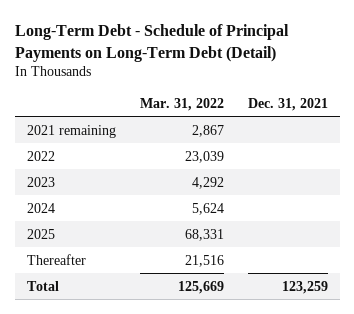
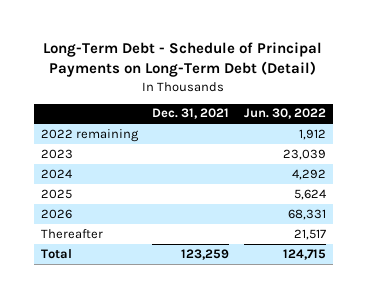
- | Mar. 31, 2022 | Dec. 31, 2021
+ | Dec. 31, 2021 | Jun. 30, 2022
- 2021 remaining | 2,867 |
- 2022 | 23,039 |
+ 2022 remaining | | 1,912
+ 2026 | | 68,331

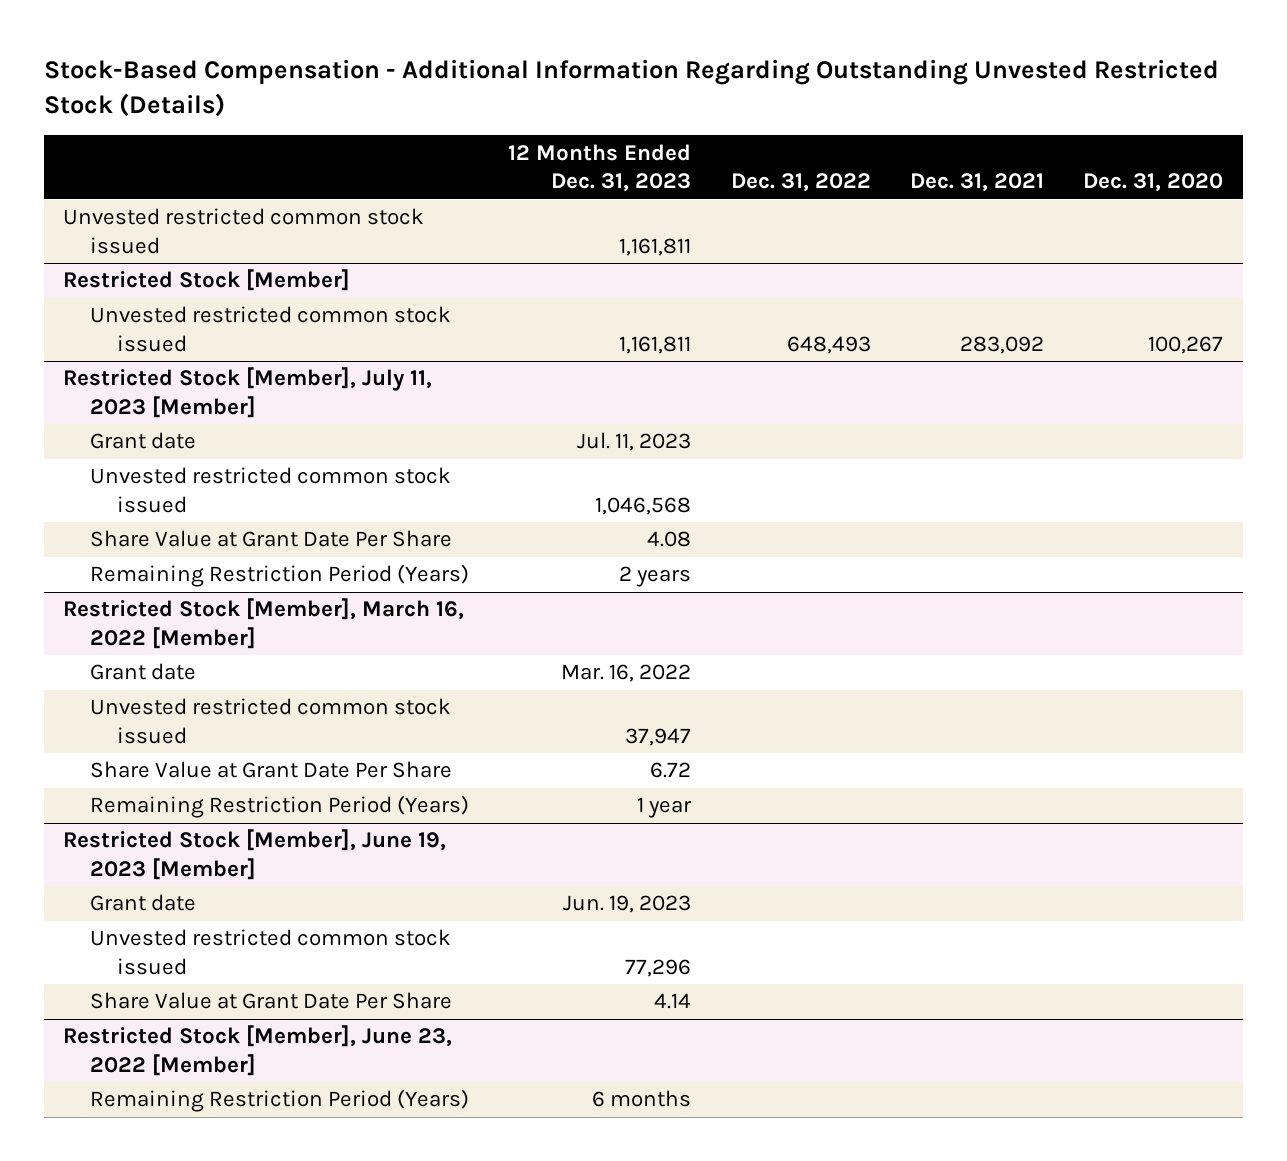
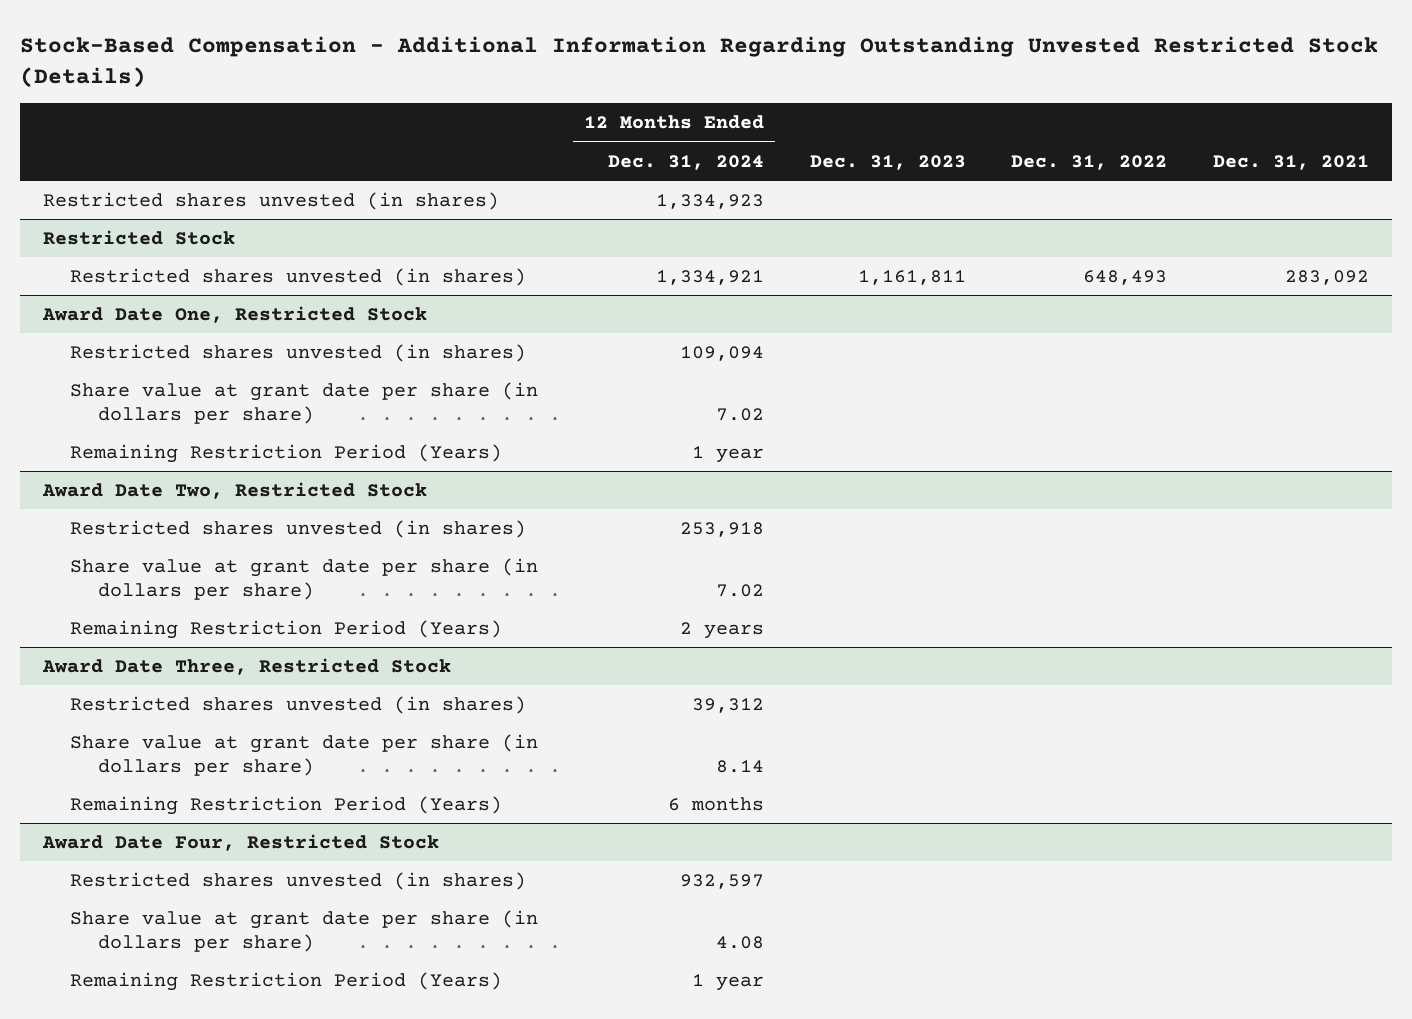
- | 12 Months Ended Dec. 31, 2023 | Dec. 31, 2022 | Dec. 31, 2021 | Dec. 31, 2020
+ | 12 Months Ended Dec. 31, 2024 | Dec. 31, 2023 | Dec. 31, 2022 | Dec. 31, 2021
- Unvested restricted common stock issued | 1,161,811 | | |
- Restricted Stock [Member]
- Unvested restricted common stock issued | 1,161,811 | 648,493 | 283,092 | 100,267
- Restricted Stock [Member], July 11, 2023 [Member]
- Grant date | Jul. 11, 2023 | | |
- Unvested restricted common stock issued | 1,046,568 | | |
- Share Value at Grant Date Per Share | 4.08 | | |
- Remaining Restriction Period (Years) | 2 years | | |
- Restricted Stock [Member], March 16, 2022 [Member]
- Grant date | Mar. 16, 2022 | | |
- Unvested restricted common stock issued | 37,947 | | |
- Share Value at Grant Date Per Share | 6.72 | | |
- Remaining Restriction Period (Years) | 1 year | | |
- Restricted Stock [Member], June 19, 2023 [Member]
- Grant date | Jun. 19, 2023 | | |
- Unvested restricted common stock issued | 77,296 | | |
- Share Value at Grant Date Per Share | 4.14 | | |
- Restricted Stock [Member], June 23, 2022 [Member]
- Remaining Restriction Period (Years) | 6 months | | |
+ Restricted shares unvested (in shares) | 1,334,923 | | |
+ Restricted Stock
+ Restricted shares unvested (in shares) | 1,334,921 | 1,161,811 | 648,493 | 283,092
+ Award Date One, Restricted Stock
+ Restricted shares unvested (in shares) | 109,094 | | |
+ Share value at grant date per share (in dollars per share) | 7.02 | | |
+ Remaining Restriction Period (Years) | 1 year | | |
+ Award Date Two, Restricted Stock
+ Restricted shares unvested (in shares) | 253,918 | | |
+ Share value at grant date per share (in dollars per share) | 7.02 | | |
+ Remaining Restriction Period (Years) | 2 years | | |
+ Award Date Three, Restricted Stock
+ Restricted shares unvested (in shares) | 39,312 | | |
+ Share value at grant date per share (in dollars per share) | 8.14 | | |
+ Remaining Restriction Period (Years) | 6 months | | |
+ Award Date Four, Restricted Stock
+ Restricted shares unvested (in shares) | 932,597 | | |
+ Share value at grant date per share (in dollars per share) | 4.08 | | |
+ Remaining Restriction Period (Years) | 1 year | | |

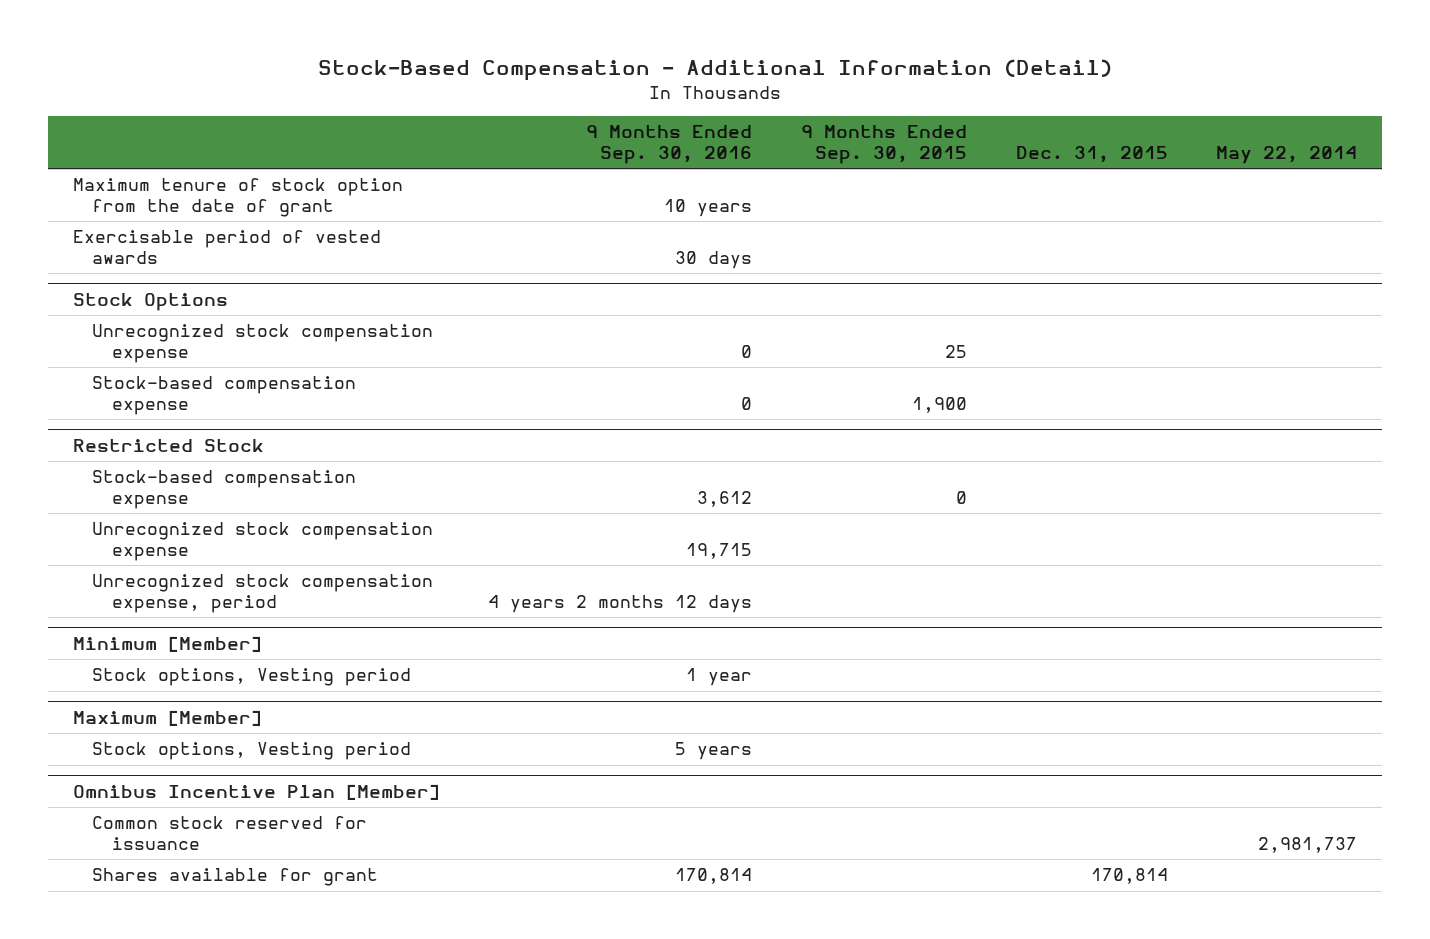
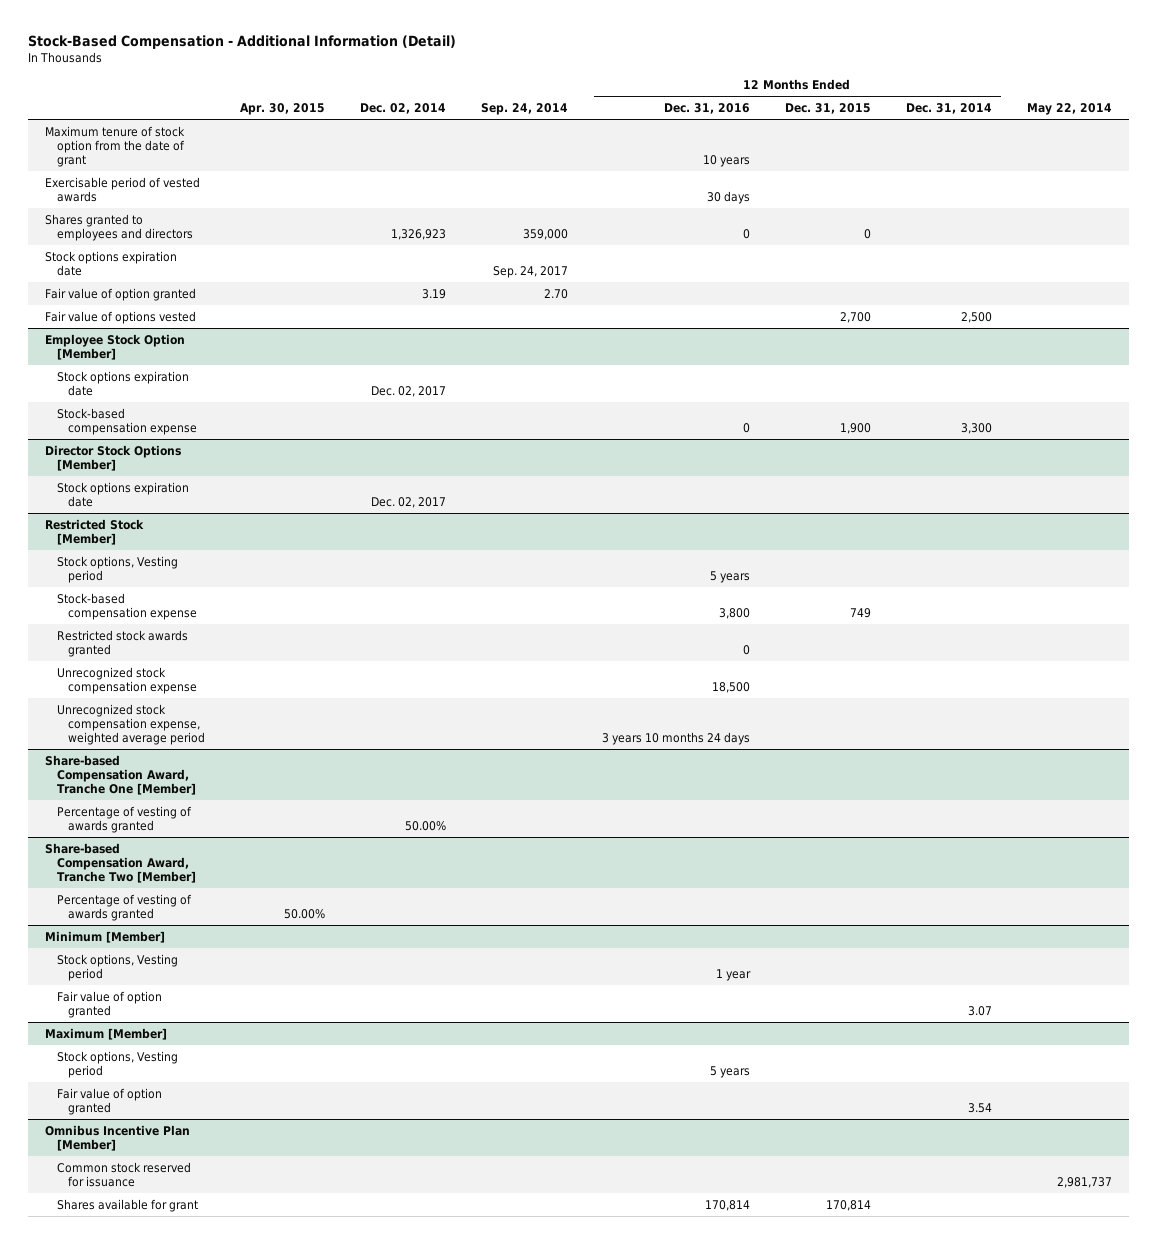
- | 9 Months Ended Sep. 30, 2016 | 9 Months Ended Sep. 30, 2015 | Dec. 31, 2015 | May 22, 2014
+ | Apr. 30, 2015 | Dec. 02, 2014 | Sep. 24, 2014 | 12 Months Ended Dec. 31, 2016 | 12 Months Ended Dec. 31, 2015 | 12 Months Ended Dec. 31, 2014 | May 22, 2014
- Stock Options
- Unrecognized stock compensation expense | 0 | 25 | |
+ Shares granted to employees and directors | | 1,326,923 | 359,000 | 0 | 0 | |
+ Stock options expiration date | | | Sep. 24, 2017 | | | |
+ Fair value of option granted | | 3.19 | 2.70 | | | |
+ Fair value of options vested | | | | | 2,700 | 2,500 |
+ Employee Stock Option [Member]
+ Stock options expiration date | | Dec. 02, 2017 | | | | |
- Restricted Stock
+ Director Stock Options [Member]
+ Stock options expiration date | | Dec. 02, 2017 | | | | |
+ Restricted Stock [Member]
+ Stock options, Vesting period | | | | 5 years | | |
+ Restricted stock awards granted | | | | 0 | | |
- Unrecognized stock compensation expense, period | 4 years 2 months 12 days | | |
+ Unrecognized stock compensation expense, weighted average period | | | | 3 years 10 months 24 days | | |
+ Share-based Compensation Award, Tranche One [Member]
+ Percentage of vesting of awards granted | | 50.00% | | | | |
+ Share-based Compensation Award, Tranche Two [Member]
+ Percentage of vesting of awards granted | 50.00% | | | | | |
@ Minimum [Member]
+ Fair value of option granted | | | | | | 3.07 |
@ Maximum [Member]
+ Fair value of option granted | | | | | | 3.54 |

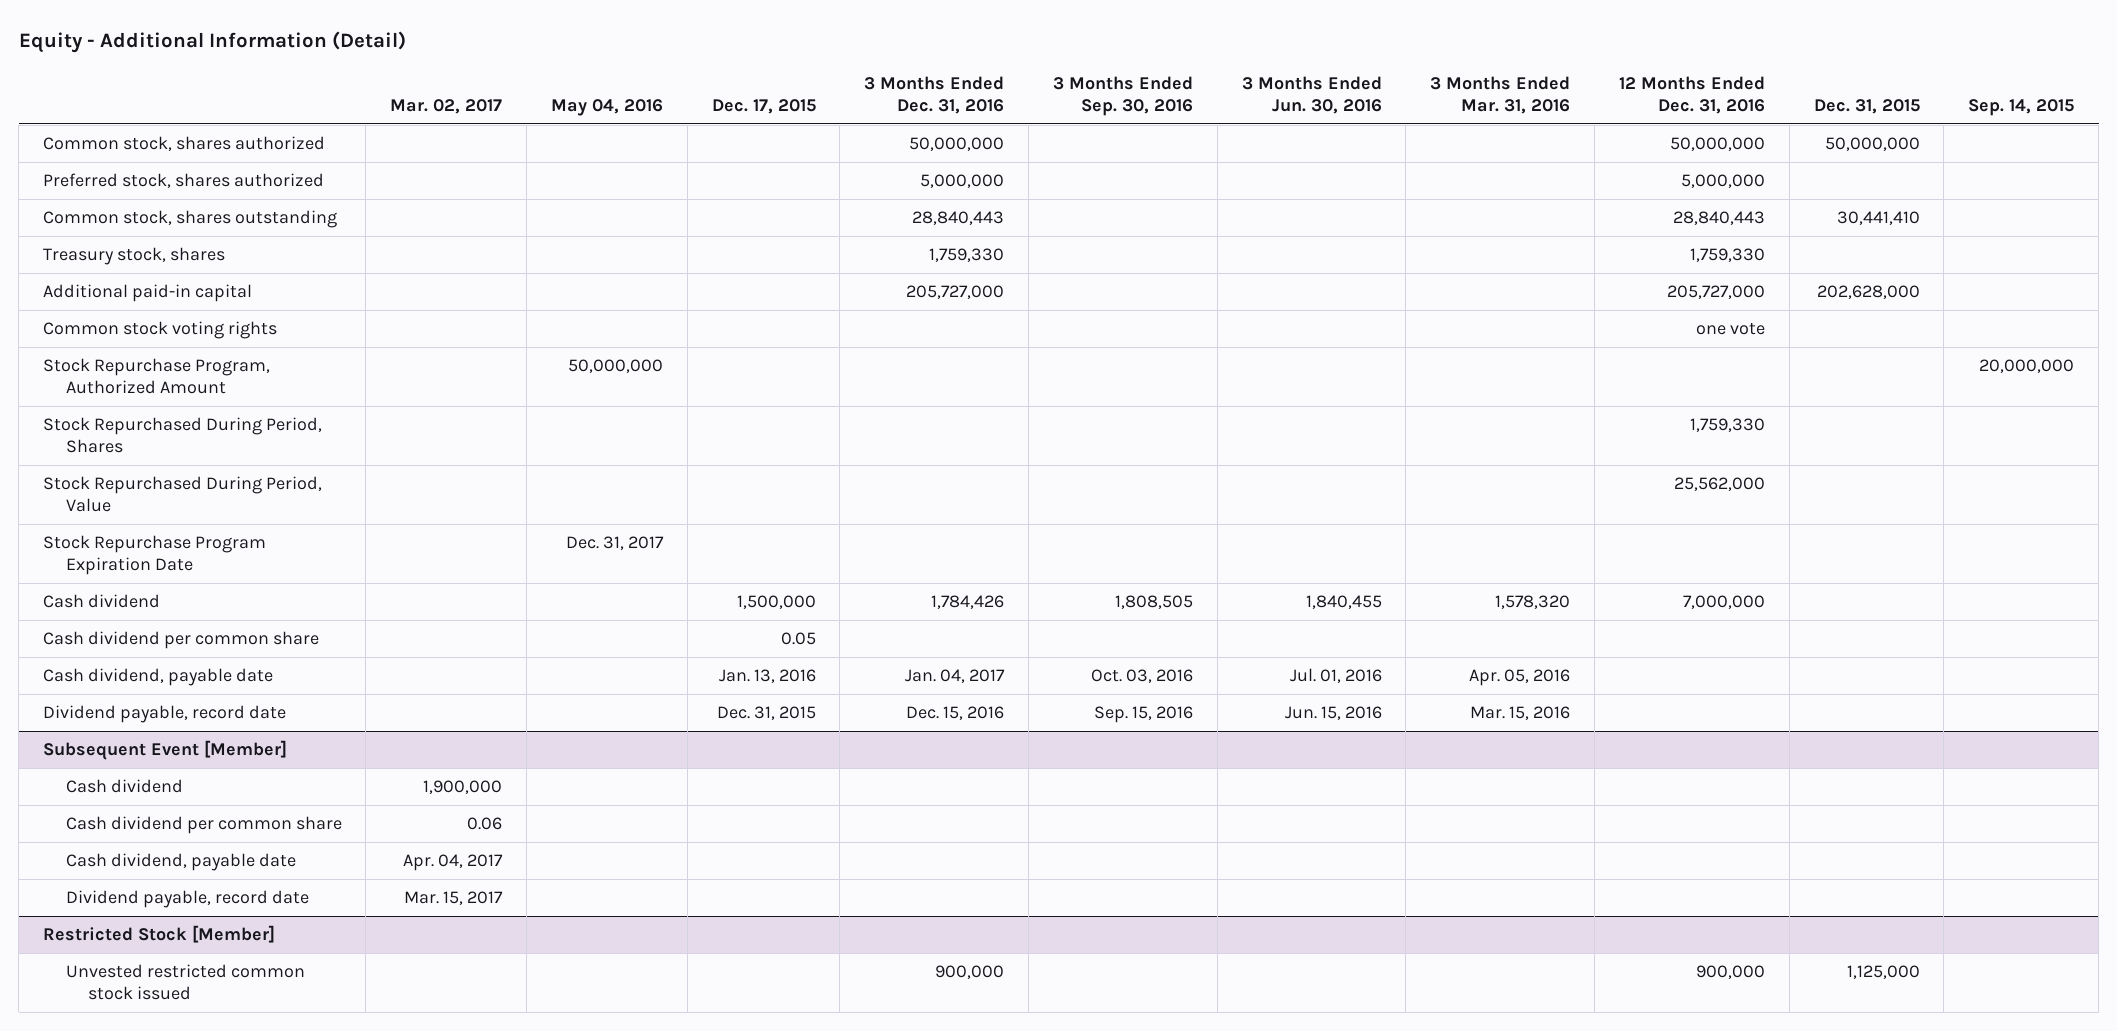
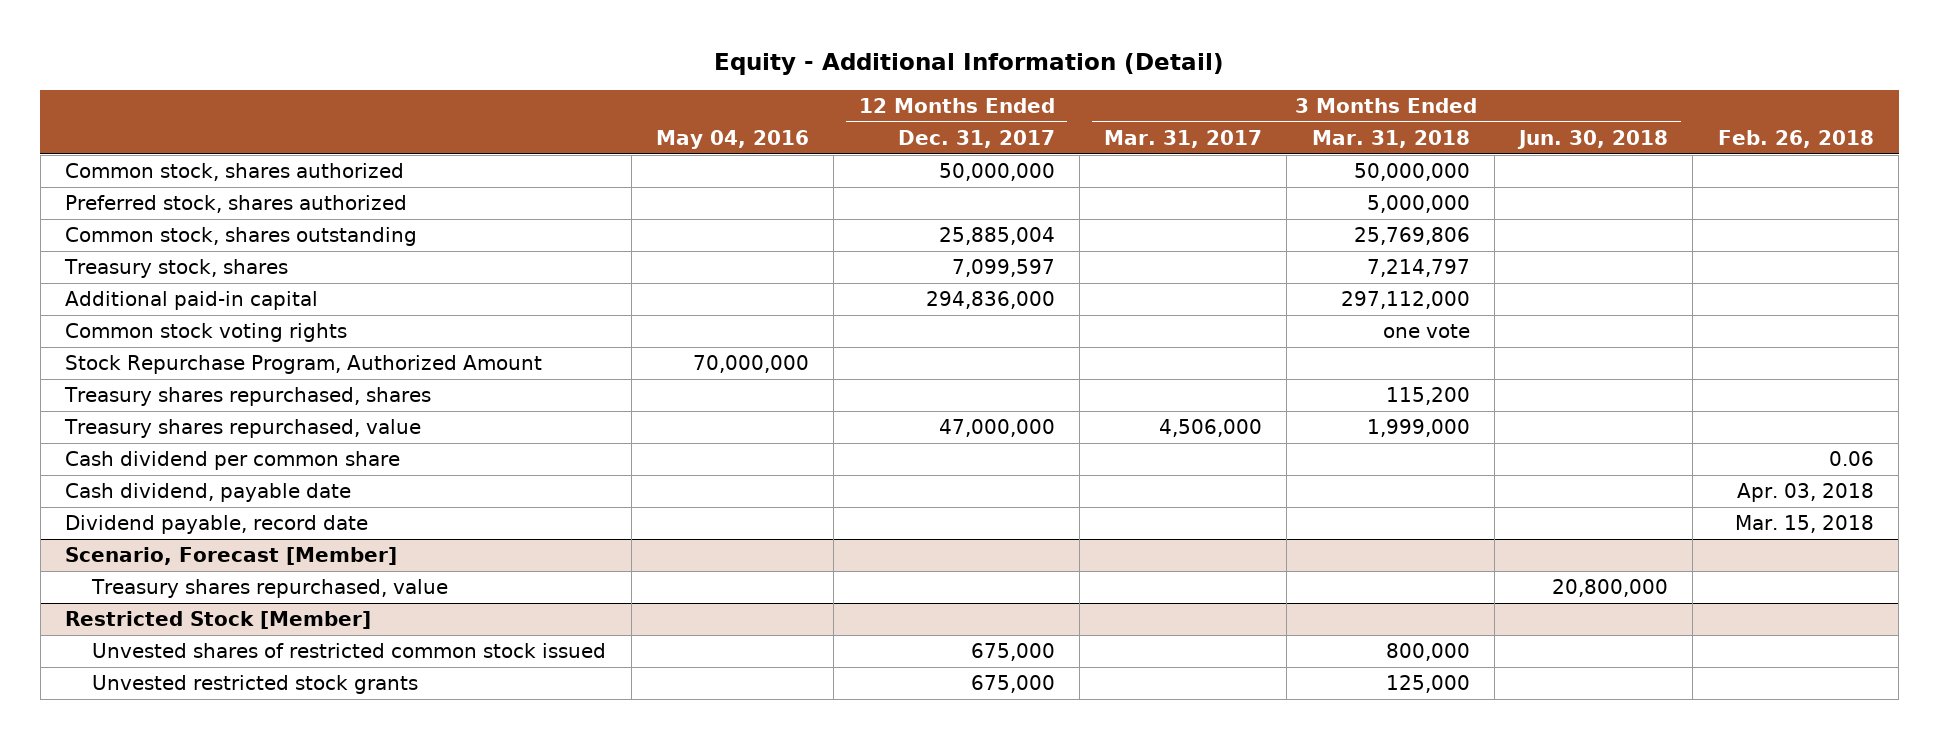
- | Mar. 02, 2017 | May 04, 2016 | Dec. 17, 2015 | 3 Months Ended Dec. 31, 2016 | 3 Months Ended Sep. 30, 2016 | 3 Months Ended Jun. 30, 2016 | 3 Months Ended Mar. 31, 2016 | 12 Months Ended Dec. 31, 2016 | Dec. 31, 2015 | Sep. 14, 2015
+ | May 04, 2016 | 12 Months Ended Dec. 31, 2017 | 3 Months Ended Mar. 31, 2017 | 3 Months Ended Mar. 31, 2018 | 3 Months Ended Jun. 30, 2018 | Feb. 26, 2018
- Stock Repurchase Program, Authorized Amount | | 50,000,000 | | | | | | | | 20,000,000
- Stock Repurchased During Period, Shares | | | | | | | | 1,759,330 | |
- Stock Repurchased During Period, Value | | | | | | | | 25,562,000 | |
- Stock Repurchase Program Expiration Date | | Dec. 31, 2017 | | | | | | | |
- Cash dividend | | | 1,500,000 | 1,784,426 | 1,808,505 | 1,840,455 | 1,578,320 | 7,000,000 | |
+ Stock Repurchase Program, Authorized Amount | 70,000,000 | | | | |
+ Treasury shares repurchased, shares | | | | 115,200 | |
+ Treasury shares repurchased, value | | 47,000,000 | 4,506,000 | 1,999,000 | |
- Subsequent Event [Member]
- Cash dividend | 1,900,000 | | | | | | | | |
- Cash dividend per common share | 0.06 | | | | | | | | |
- Cash dividend, payable date | Apr. 04, 2017 | | | | | | | | |
- Dividend payable, record date | Mar. 15, 2017 | | | | | | | | |
+ Scenario, Forecast [Member]
+ Treasury shares repurchased, value | | | | | 20,800,000 |
@ Restricted Stock [Member]
- Unvested restricted common stock issued | | | | 900,000 | | | | 900,000 | 1,125,000 |
+ Unvested shares of restricted common stock issued | | 675,000 | | 800,000 | |
+ Unvested restricted stock grants | | 675,000 | | 125,000 | |

